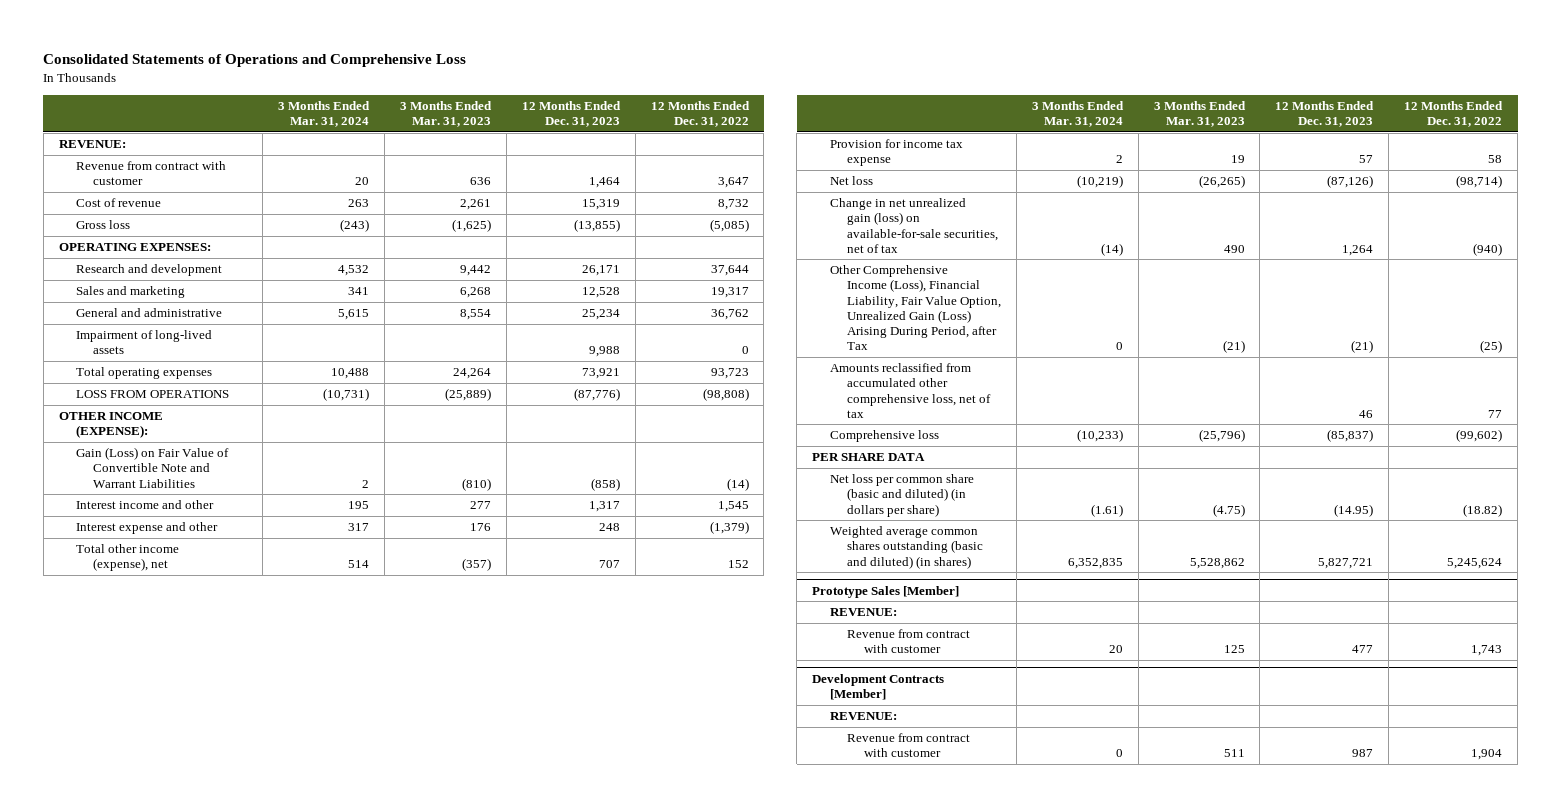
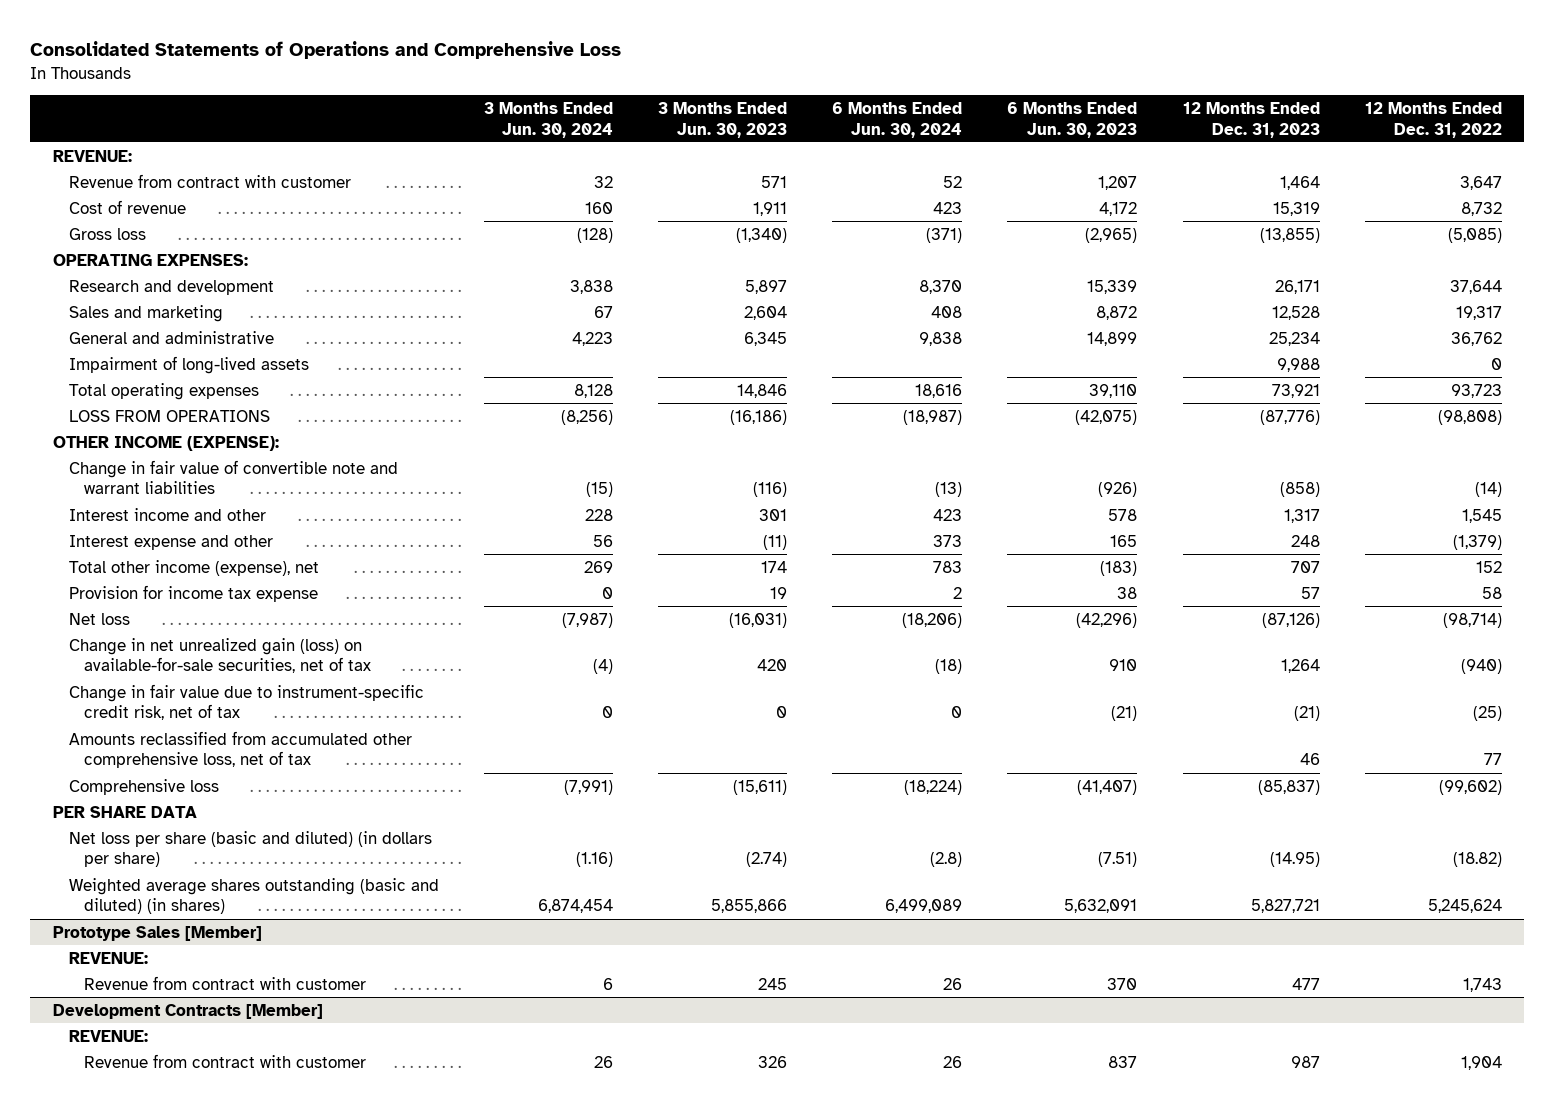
- | 3 Months Ended Mar. 31, 2024 | 3 Months Ended Mar. 31, 2023 | 12 Months Ended Dec. 31, 2023 | 12 Months Ended Dec. 31, 2022
+ | 3 Months Ended Jun. 30, 2024 | 3 Months Ended Jun. 30, 2023 | 6 Months Ended Jun. 30, 2024 | 6 Months Ended Jun. 30, 2023 | 12 Months Ended Dec. 31, 2023 | 12 Months Ended Dec. 31, 2022
- Gain (Loss) on Fair Value of Convertible Note and Warrant Liabilities | 2 | (810) | (858) | (14)
+ Change in fair value of convertible note and warrant liabilities | (15) | (116) | (13) | (926) | (858) | (14)
- Other Comprehensive Income (Loss), Financial Liability, Fair Value Option, Unrealized Gain (Loss) Arising During Period, after Tax | 0 | (21) | (21) | (25)
+ Change in fair value due to instrument-specific credit risk, net of tax | 0 | 0 | 0 | (21) | (21) | (25)
- Net loss per common share (basic and diluted) (in dollars per share) | (1.61) | (4.75) | (14.95) | (18.82)
- Weighted average common shares outstanding (basic and diluted) (in shares) | 6,352,835 | 5,528,862 | 5,827,721 | 5,245,624
+ Net loss per share (basic and diluted) (in dollars per share) | (1.16) | (2.74) | (2.8) | (7.51) | (14.95) | (18.82)
+ Weighted average shares outstanding (basic and diluted) (in shares) | 6,874,454 | 5,855,866 | 6,499,089 | 5,632,091 | 5,827,721 | 5,245,624

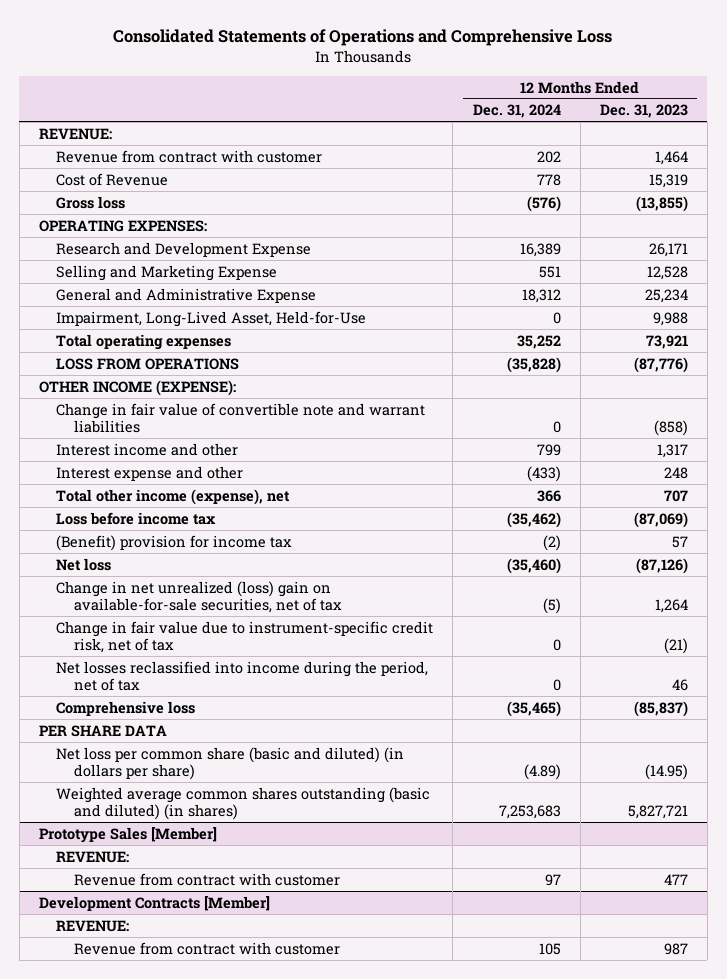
- | 3 Months Ended Jun. 30, 2024 | 3 Months Ended Jun. 30, 2023 | 6 Months Ended Jun. 30, 2024 | 6 Months Ended Jun. 30, 2023 | 12 Months Ended Dec. 31, 2023 | 12 Months Ended Dec. 31, 2022
+ | 12 Months Ended Dec. 31, 2024 | 12 Months Ended Dec. 31, 2023
- Cost of revenue | 160 | 1,911 | 423 | 4,172 | 15,319 | 8,732
+ Cost of Revenue | 778 | 15,319
- Research and development | 3,838 | 5,897 | 8,370 | 15,339 | 26,171 | 37,644
- Sales and marketing | 67 | 2,604 | 408 | 8,872 | 12,528 | 19,317
- General and administrative | 4,223 | 6,345 | 9,838 | 14,899 | 25,234 | 36,762
- Impairment of long-lived assets | | | | | 9,988 | 0
+ Research and Development Expense | 16,389 | 26,171
+ Selling and Marketing Expense | 551 | 12,528
+ General and Administrative Expense | 18,312 | 25,234
+ Impairment, Long-Lived Asset, Held-for-Use | 0 | 9,988
- Provision for income tax expense | 0 | 19 | 2 | 38 | 57 | 58
+ Loss before income tax | (35,462) | (87,069)
+ (Benefit) provision for income tax | (2) | 57
- Change in net unrealized gain (loss) on available-for-sale securities, net of tax | (4) | 420 | (18) | 910 | 1,264 | (940)
+ Change in net unrealized (loss) gain on available-for-sale securities, net of tax | (5) | 1,264
- Amounts reclassified from accumulated other comprehensive loss, net of tax | | | | | 46 | 77
+ Net losses reclassified into income during the period, net of tax | 0 | 46
- Net loss per share (basic and diluted) (in dollars per share) | (1.16) | (2.74) | (2.8) | (7.51) | (14.95) | (18.82)
- Weighted average shares outstanding (basic and diluted) (in shares) | 6,874,454 | 5,855,866 | 6,499,089 | 5,632,091 | 5,827,721 | 5,245,624
+ Net loss per common share (basic and diluted) (in dollars per share) | (4.89) | (14.95)
+ Weighted average common shares outstanding (basic and diluted) (in shares) | 7,253,683 | 5,827,721

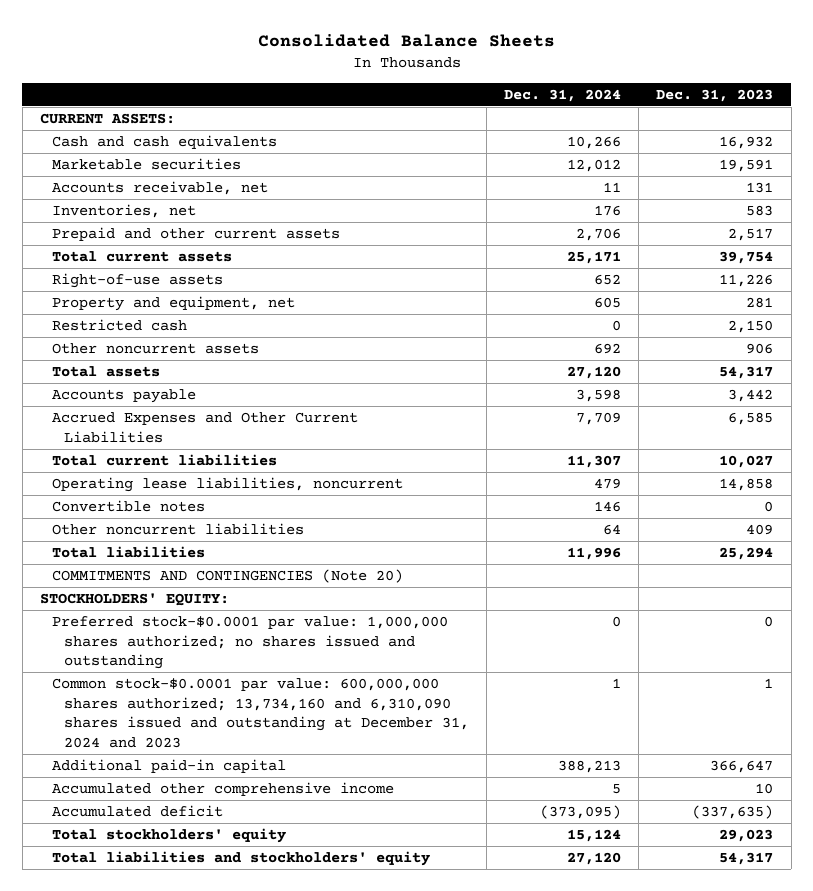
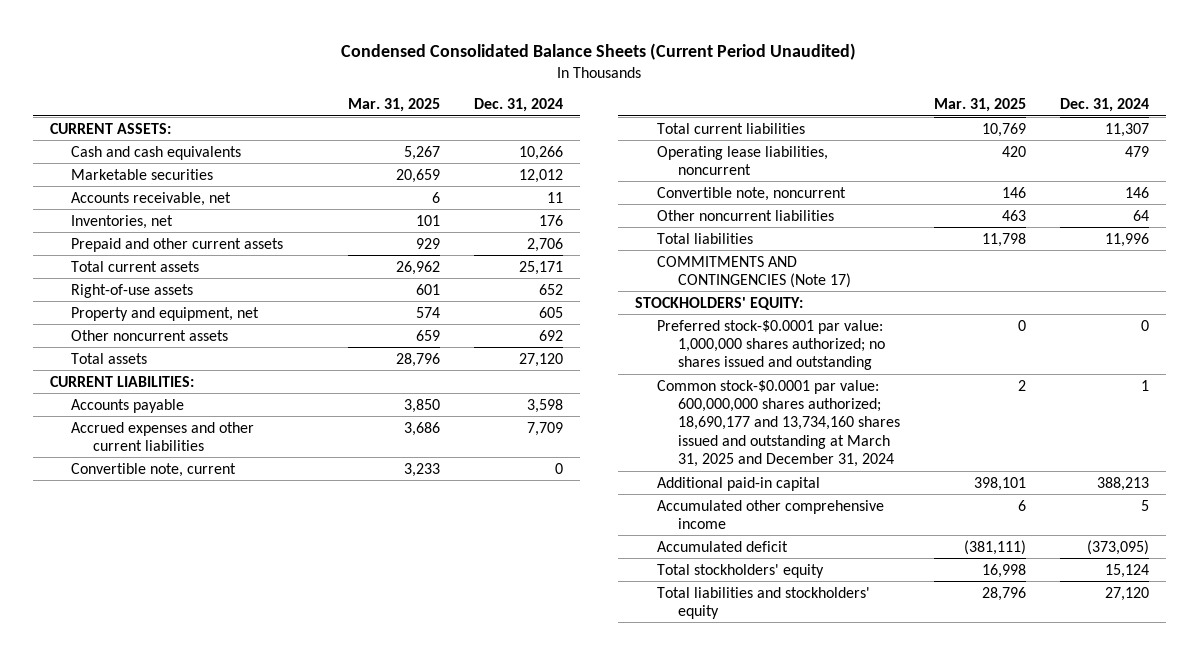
- Consolidated Balance Sheets
+ Condensed Consolidated Balance Sheets (Current Period Unaudited)
- | Dec. 31, 2024 | Dec. 31, 2023
+ | Mar. 31, 2025 | Dec. 31, 2024
- Restricted cash | 0 | 2,150
+ CURRENT LIABILITIES:
- Accrued Expenses and Other Current Liabilities | 7,709 | 6,585
+ Accrued expenses and other current liabilities | 3,686 | 7,709
+ Convertible note, current | 3,233 | 0
- Convertible notes | 146 | 0
+ Convertible note, noncurrent | 146 | 146
- COMMITMENTS AND CONTINGENCIES (Note 20)
+ COMMITMENTS AND CONTINGENCIES (Note 17)
- Common stock-$0.0001 par value: 600,000,000 shares authorized; 13,734,160 and 6,310,090 shares issued and outstanding at December 31, 2024 and 2023 | 1 | 1
+ Common stock-$0.0001 par value: 600,000,000 shares authorized; 18,690,177 and 13,734,160 shares issued and outstanding at March 31, 2025 and December 31, 2024 | 2 | 1

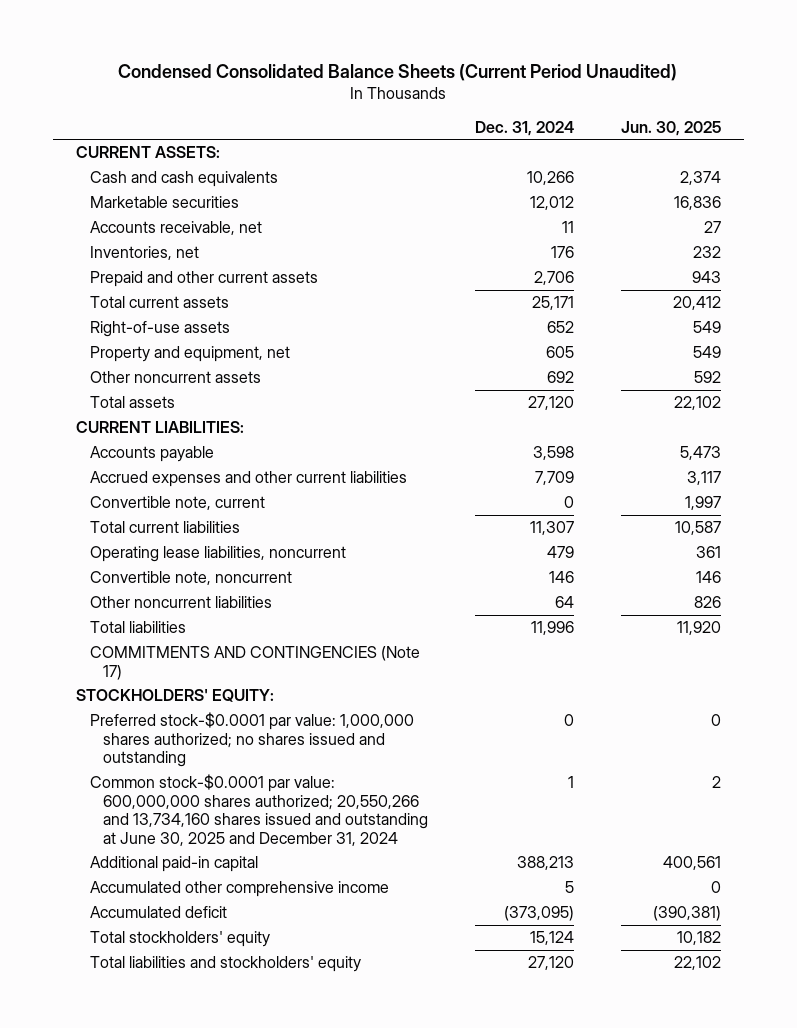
- | Mar. 31, 2025 | Dec. 31, 2024
+ | Dec. 31, 2024 | Jun. 30, 2025
- Common stock-$0.0001 par value: 600,000,000 shares authorized; 18,690,177 and 13,734,160 shares issued and outstanding at March 31, 2025 and December 31, 2024 | 2 | 1
+ Common stock-$0.0001 par value: 600,000,000 shares authorized; 20,550,266 and 13,734,160 shares issued and outstanding at June 30, 2025 and December 31, 2024 | 1 | 2

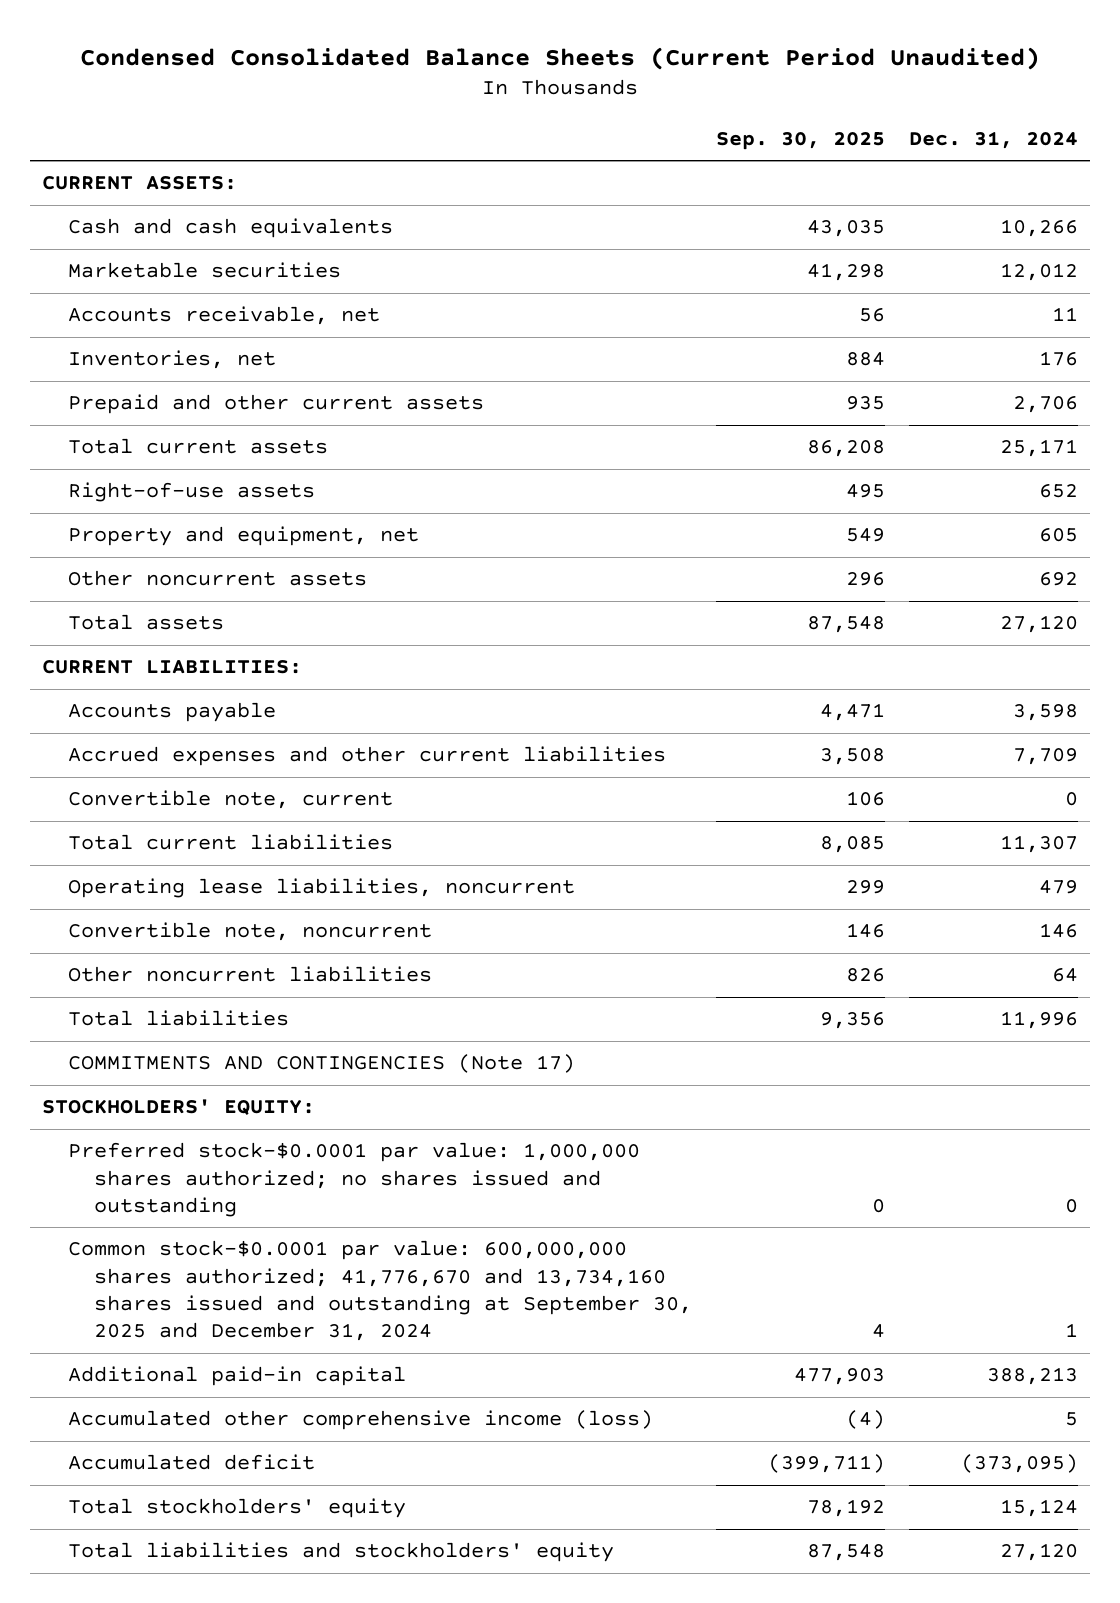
- | Dec. 31, 2024 | Jun. 30, 2025
+ | Sep. 30, 2025 | Dec. 31, 2024
- Common stock-$0.0001 par value: 600,000,000 shares authorized; 20,550,266 and 13,734,160 shares issued and outstanding at June 30, 2025 and December 31, 2024 | 1 | 2
+ Common stock-$0.0001 par value: 600,000,000 shares authorized; 41,776,670 and 13,734,160 shares issued and outstanding at September 30, 2025 and December 31, 2024 | 4 | 1
- Accumulated other comprehensive income | 5 | 0
+ Accumulated other comprehensive income (loss) | (4) | 5

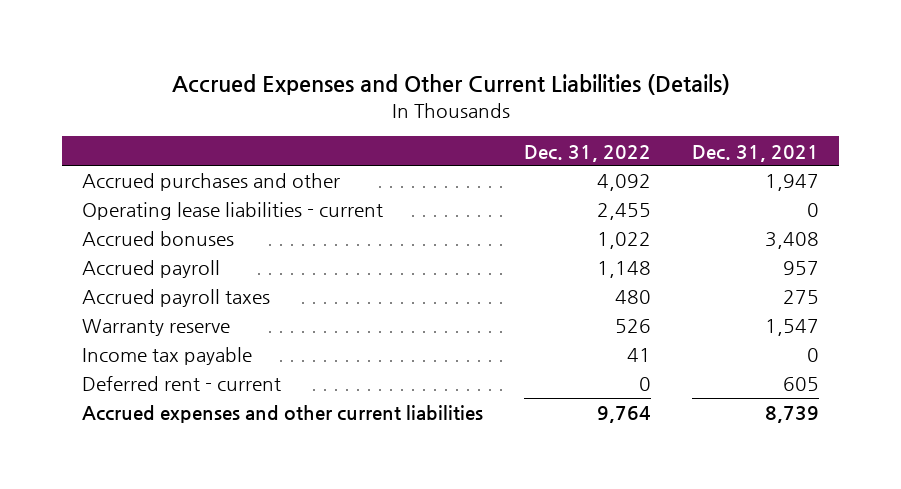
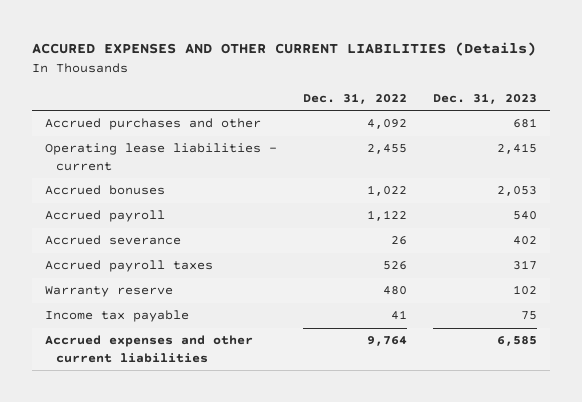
- Accrued Expenses and Other Current Liabilities (Details)
+ ACCURED EXPENSES AND OTHER CURRENT LIABILITIES (Details)
- | Dec. 31, 2022 | Dec. 31, 2021
+ | Dec. 31, 2022 | Dec. 31, 2023
- Accrued payroll | 1,148 | 957
- Accrued payroll taxes | 480 | 275
- Warranty reserve | 526 | 1,547
+ Accrued payroll | 1,122 | 540
+ Accrued severance | 26 | 402
+ Accrued payroll taxes | 526 | 317
+ Warranty reserve | 480 | 102
- Deferred rent - current | 0 | 605

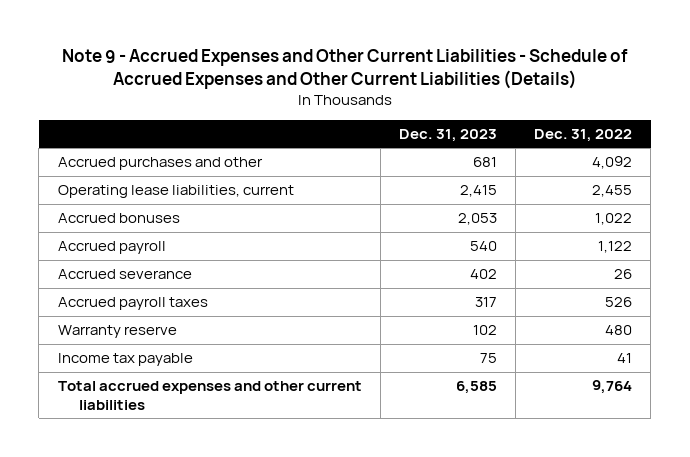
- ACCURED EXPENSES AND OTHER CURRENT LIABILITIES (Details)
+ Note 9 - Accrued Expenses and Other Current Liabilities - Schedule of Accrued Expenses and Other Current Liabilities (Details)
- | Dec. 31, 2022 | Dec. 31, 2023
+ | Dec. 31, 2023 | Dec. 31, 2022
- Operating lease liabilities - current | 2,455 | 2,415
+ Operating lease liabilities, current | 2,415 | 2,455
- Accrued expenses and other current liabilities | 9,764 | 6,585
+ Total accrued expenses and other current liabilities | 6,585 | 9,764

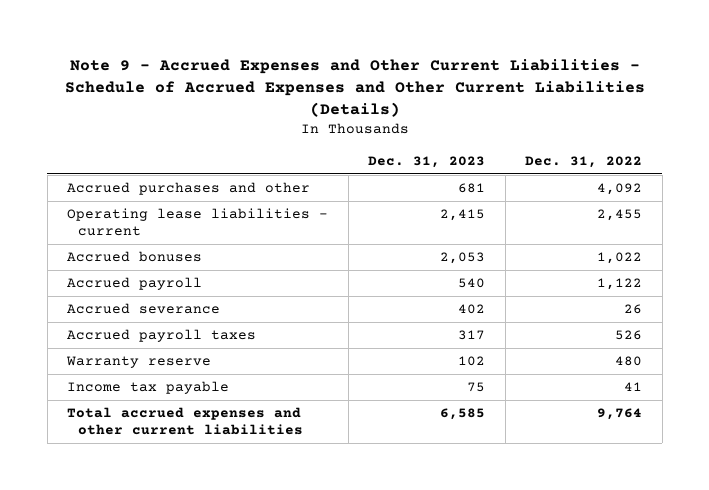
- Operating lease liabilities, current | 2,415 | 2,455
+ Operating lease liabilities - current | 2,415 | 2,455

